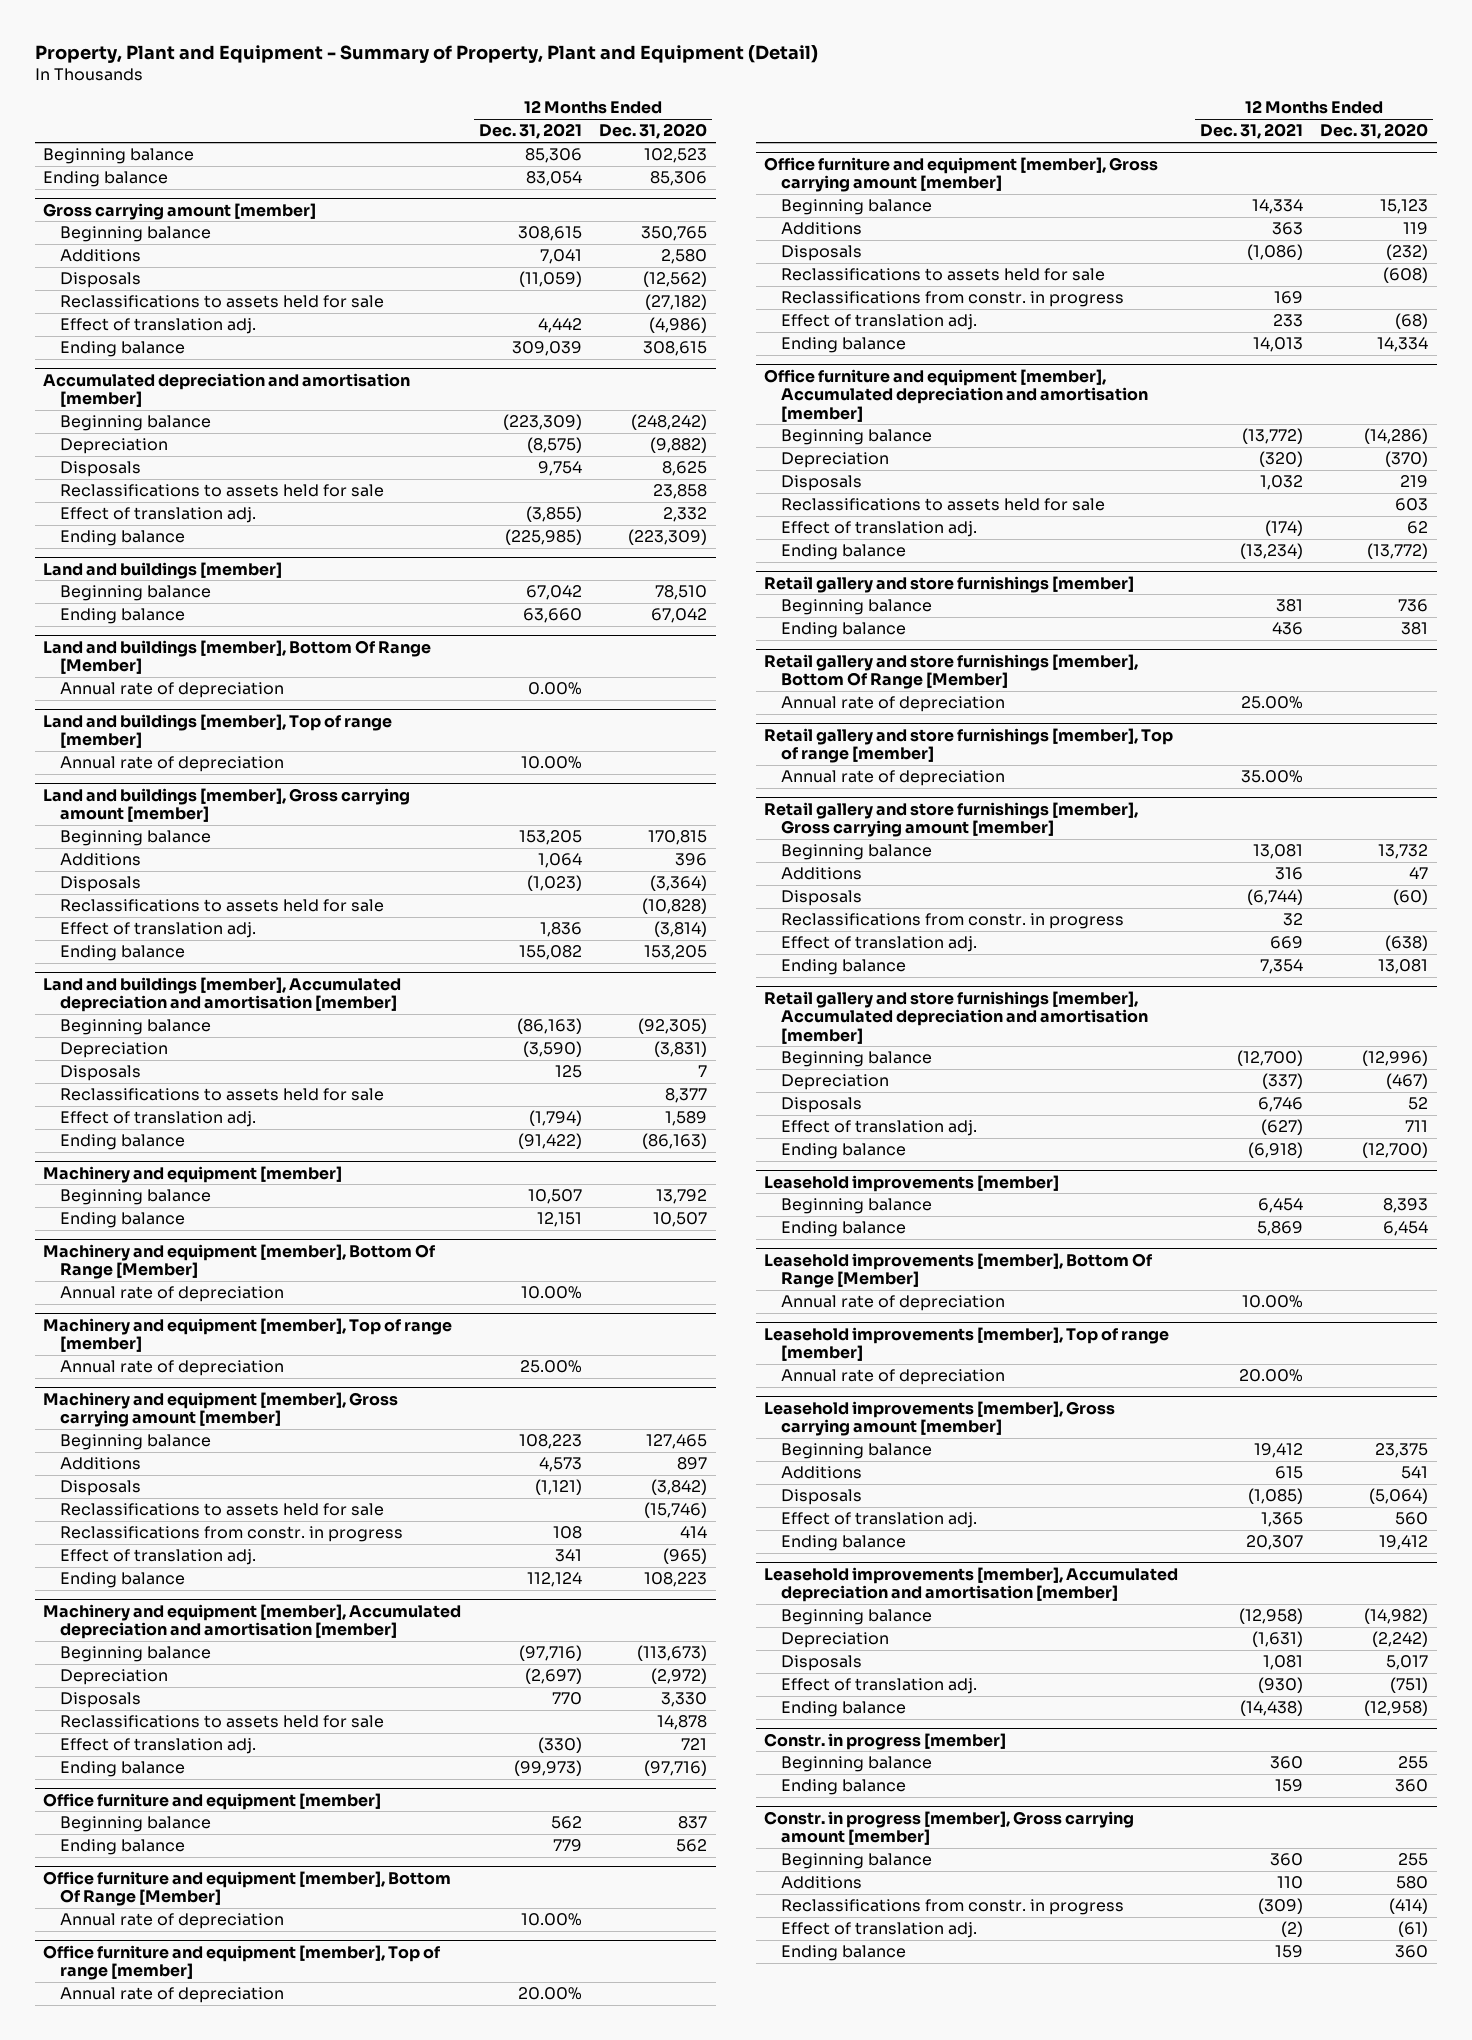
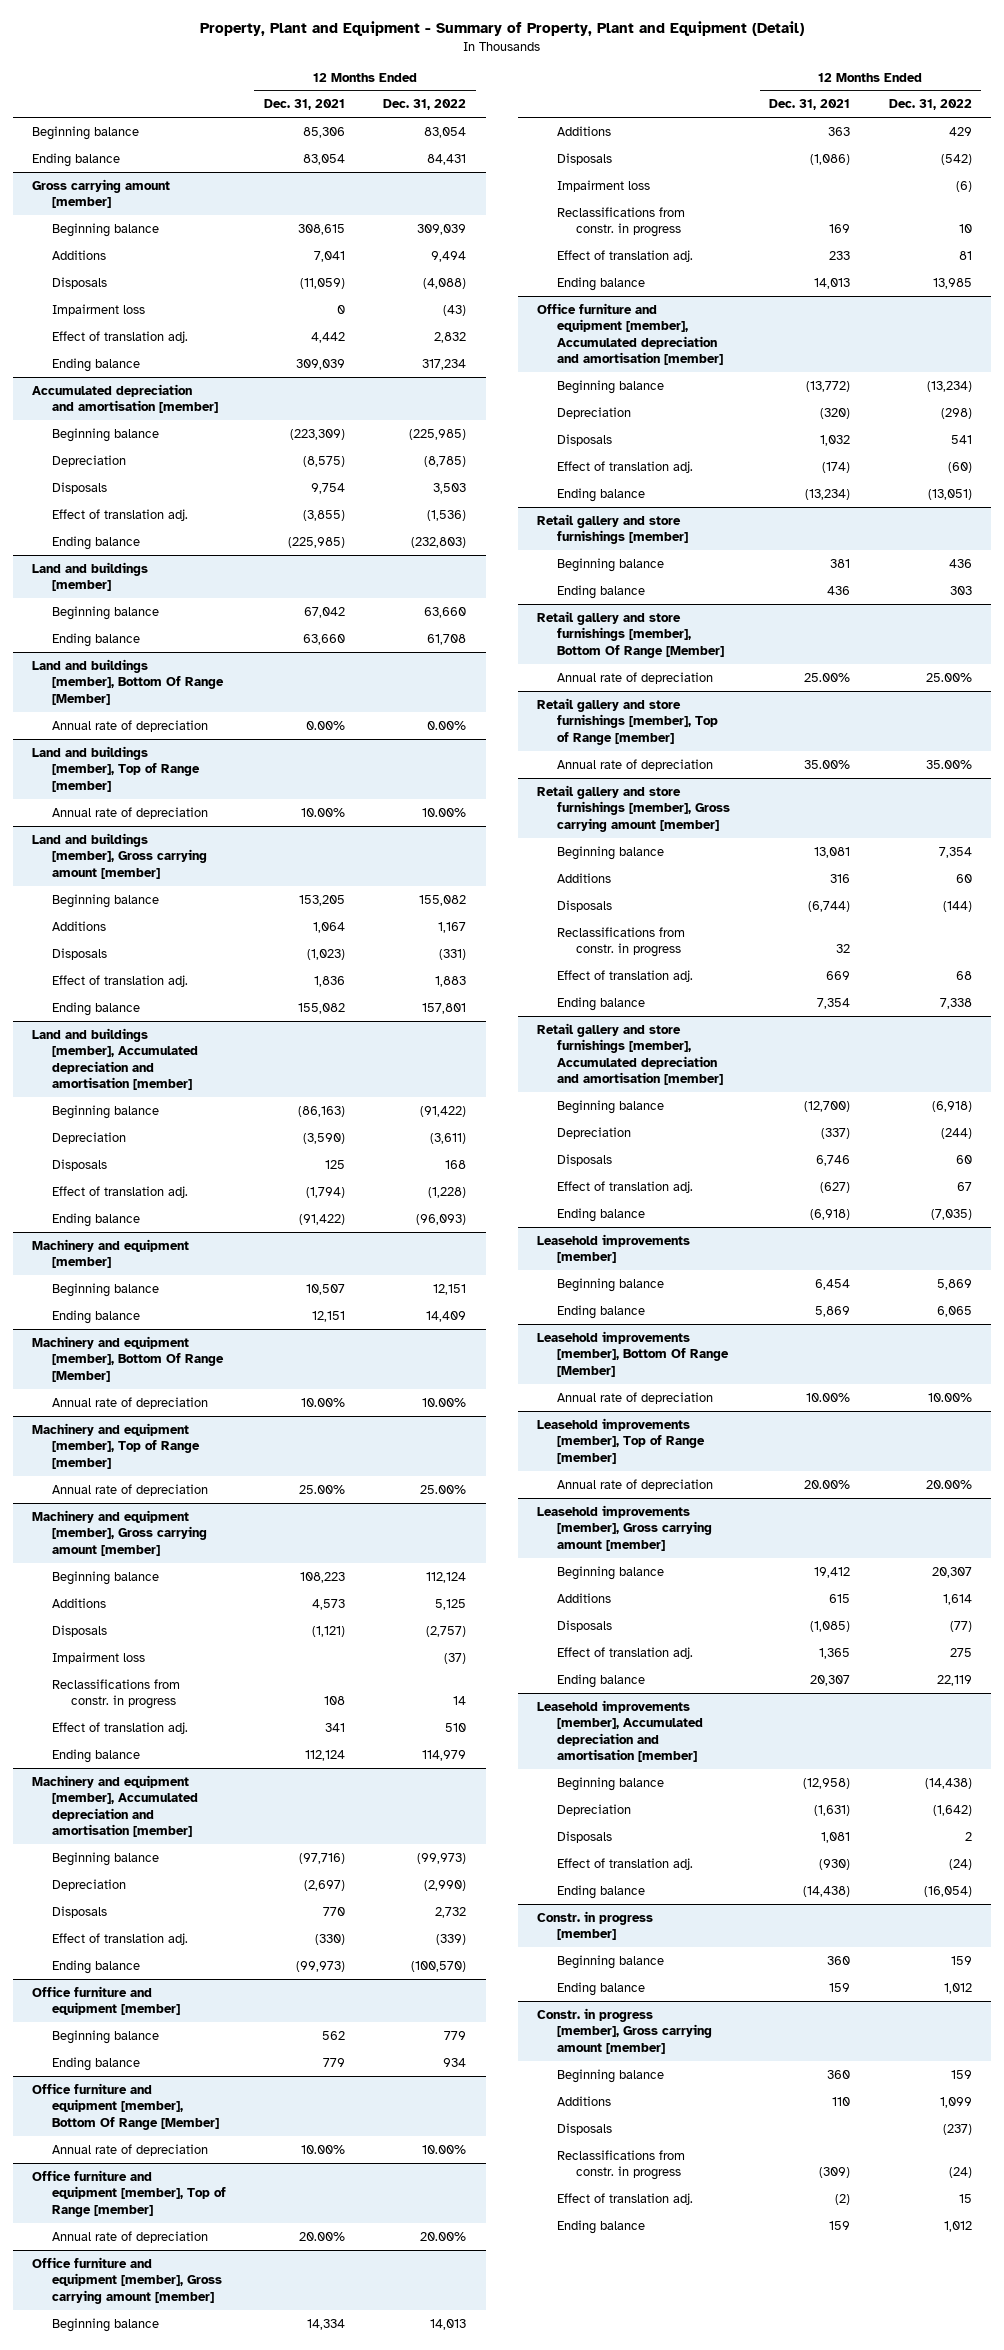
- | 12 Months Ended Dec. 31, 2021 | 12 Months Ended Dec. 31, 2020
+ | 12 Months Ended Dec. 31, 2021 | 12 Months Ended Dec. 31, 2022
@ Gross carrying amount [member]
- Reclassifications to assets held for sale | | (27,182)
+ Impairment loss | 0 | (43)
@ Accumulated depreciation and amortisation [member]
- Reclassifications to assets held for sale | | 23,858
- Land and buildings [member], Top of range [member]
+ Land and buildings [member], Top of Range [member]
@ Land and buildings [member], Gross carrying amount [member]
- Reclassifications to assets held for sale | | (10,828)
@ Land and buildings [member], Accumulated depreciation and amortisation [member]
- Reclassifications to assets held for sale | | 8,377
- Machinery and equipment [member], Top of range [member]
+ Machinery and equipment [member], Top of Range [member]
@ Machinery and equipment [member], Gross carrying amount [member]
- Reclassifications to assets held for sale | | (15,746)
+ Impairment loss | | (37)
@ Machinery and equipment [member], Accumulated depreciation and amortisation [member]
- Reclassifications to assets held for sale | | 14,878
- Office furniture and equipment [member], Top of range [member]
+ Office furniture and equipment [member], Top of Range [member]
@ Office furniture and equipment [member], Gross carrying amount [member]
- Reclassifications to assets held for sale | | (608)
+ Impairment loss | | (6)
@ Office furniture and equipment [member], Accumulated depreciation and amortisation [member]
- Reclassifications to assets held for sale | | 603
- Retail gallery and store furnishings [member], Top of range [member]
+ Retail gallery and store furnishings [member], Top of Range [member]
- Leasehold improvements [member], Top of range [member]
+ Leasehold improvements [member], Top of Range [member]
@ Constr. in progress [member], Gross carrying amount [member]
+ Disposals | | (237)

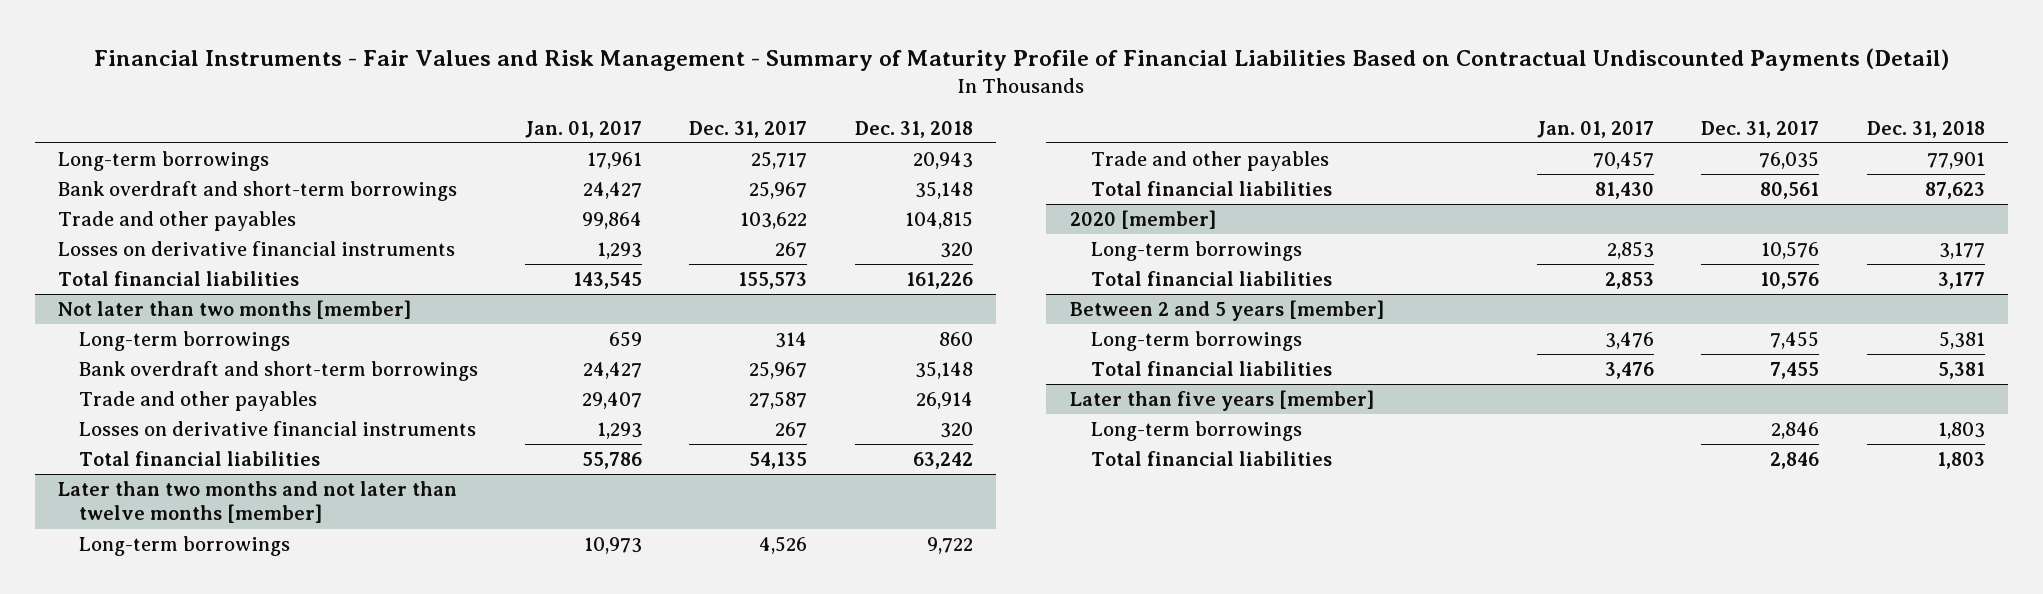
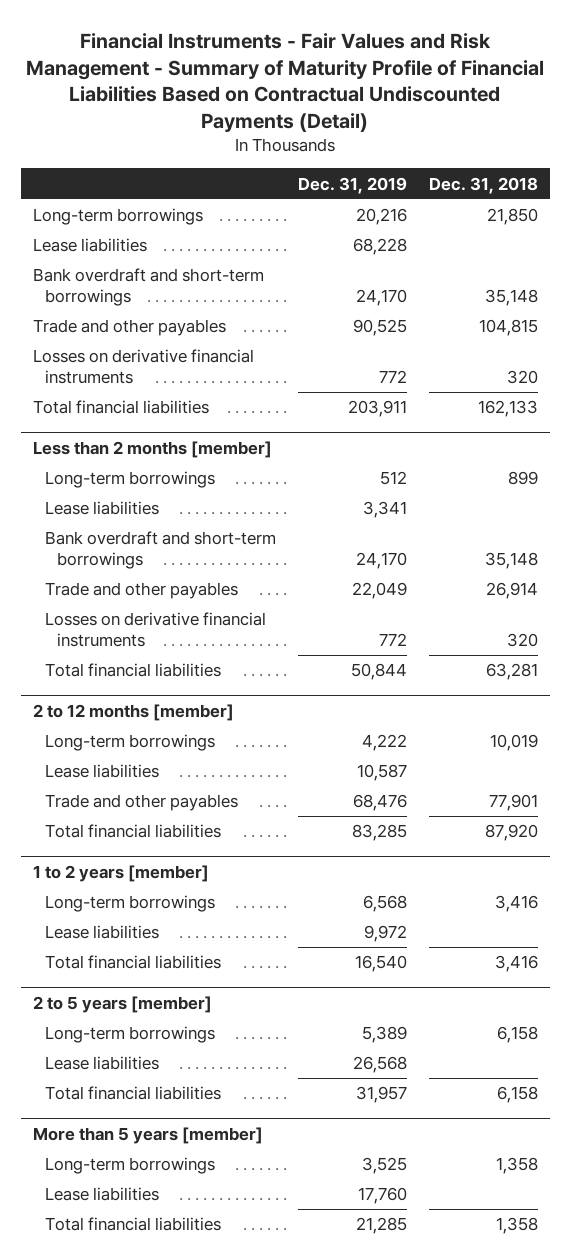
- | Jan. 01, 2017 | Dec. 31, 2017 | Dec. 31, 2018
+ | Dec. 31, 2019 | Dec. 31, 2018
- Long-term borrowings | 17,961 | 25,717 | 20,943
+ Long-term borrowings | 20,216 | 21,850
+ Lease liabilities | 68,228 |
- Total financial liabilities | 143,545 | 155,573 | 161,226
- Not later than two months [member]
- Long-term borrowings | 659 | 314 | 860
+ Total financial liabilities | 203,911 | 162,133
+ Less than 2 months [member]
+ Long-term borrowings | 512 | 899
+ Lease liabilities | 3,341 |
- Total financial liabilities | 55,786 | 54,135 | 63,242
- Later than two months and not later than twelve months [member]
- Long-term borrowings | 10,973 | 4,526 | 9,722
+ Total financial liabilities | 50,844 | 63,281
+ 2 to 12 months [member]
+ Long-term borrowings | 4,222 | 10,019
+ Lease liabilities | 10,587 |
- Total financial liabilities | 81,430 | 80,561 | 87,623
- 2020 [member]
- Long-term borrowings | 2,853 | 10,576 | 3,177
- Total financial liabilities | 2,853 | 10,576 | 3,177
- Between 2 and 5 years [member]
- Long-term borrowings | 3,476 | 7,455 | 5,381
- Total financial liabilities | 3,476 | 7,455 | 5,381
- Later than five years [member]
- Long-term borrowings | | 2,846 | 1,803
- Total financial liabilities | | 2,846 | 1,803
+ Total financial liabilities | 83,285 | 87,920
+ 1 to 2 years [member]
+ Long-term borrowings | 6,568 | 3,416
+ Lease liabilities | 9,972 |
+ Total financial liabilities | 16,540 | 3,416
+ 2 to 5 years [member]
+ Long-term borrowings | 5,389 | 6,158
+ Lease liabilities | 26,568 |
+ Total financial liabilities | 31,957 | 6,158
+ More than 5 years [member]
+ Long-term borrowings | 3,525 | 1,358
+ Lease liabilities | 17,760 |
+ Total financial liabilities | 21,285 | 1,358

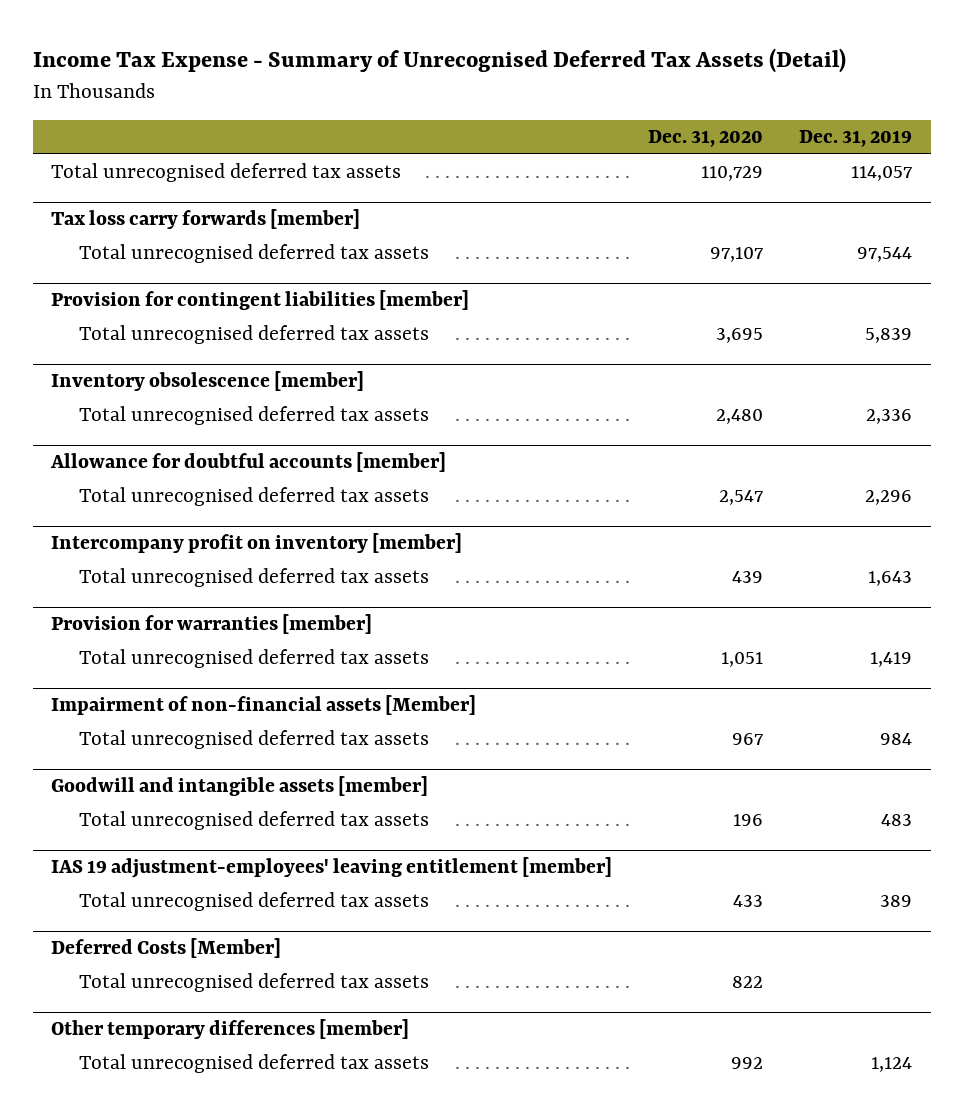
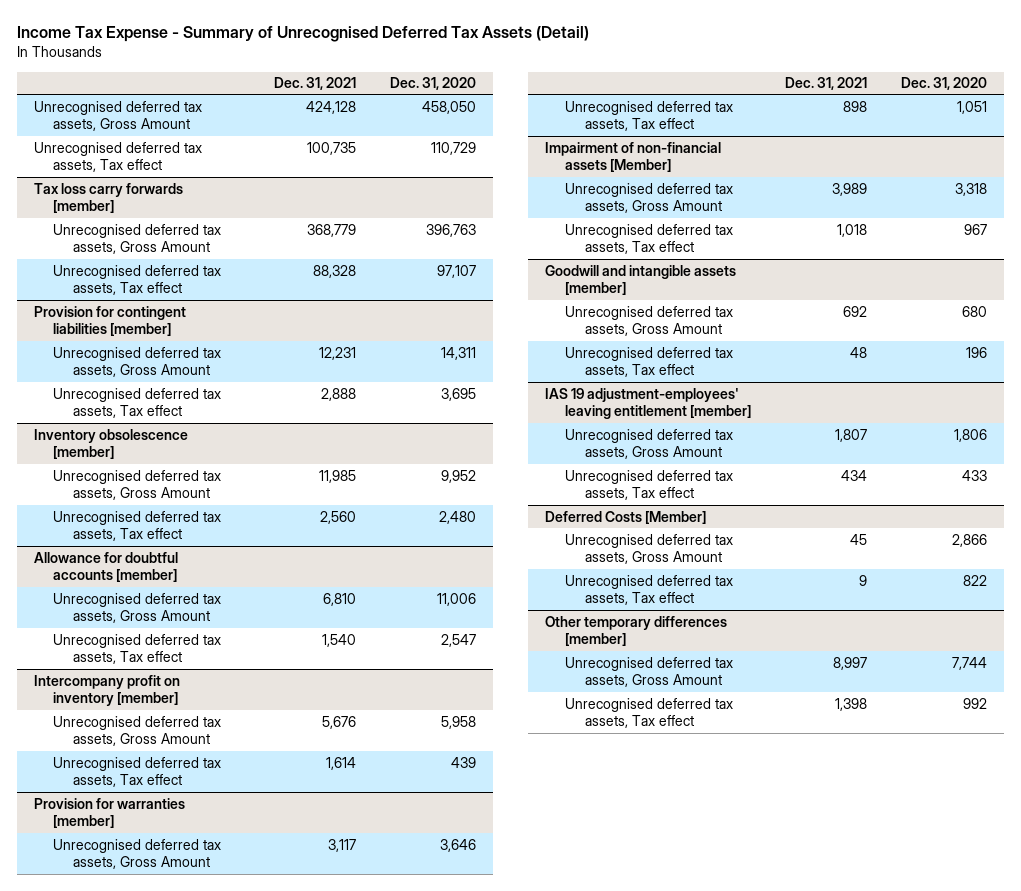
- | Dec. 31, 2020 | Dec. 31, 2019
+ | Dec. 31, 2021 | Dec. 31, 2020
- Total unrecognised deferred tax assets | 110,729 | 114,057
+ Unrecognised deferred tax assets, Gross Amount | 424,128 | 458,050
+ Unrecognised deferred tax assets, Tax effect | 100,735 | 110,729
@ Tax loss carry forwards [member]
- Total unrecognised deferred tax assets | 97,107 | 97,544
+ Unrecognised deferred tax assets, Gross Amount | 368,779 | 396,763
+ Unrecognised deferred tax assets, Tax effect | 88,328 | 97,107
@ Provision for contingent liabilities [member]
- Total unrecognised deferred tax assets | 3,695 | 5,839
+ Unrecognised deferred tax assets, Gross Amount | 12,231 | 14,311
+ Unrecognised deferred tax assets, Tax effect | 2,888 | 3,695
@ Inventory obsolescence [member]
- Total unrecognised deferred tax assets | 2,480 | 2,336
+ Unrecognised deferred tax assets, Gross Amount | 11,985 | 9,952
+ Unrecognised deferred tax assets, Tax effect | 2,560 | 2,480
@ Allowance for doubtful accounts [member]
- Total unrecognised deferred tax assets | 2,547 | 2,296
+ Unrecognised deferred tax assets, Gross Amount | 6,810 | 11,006
+ Unrecognised deferred tax assets, Tax effect | 1,540 | 2,547
@ Intercompany profit on inventory [member]
- Total unrecognised deferred tax assets | 439 | 1,643
+ Unrecognised deferred tax assets, Gross Amount | 5,676 | 5,958
+ Unrecognised deferred tax assets, Tax effect | 1,614 | 439
@ Provision for warranties [member]
- Total unrecognised deferred tax assets | 1,051 | 1,419
+ Unrecognised deferred tax assets, Gross Amount | 3,117 | 3,646
+ Unrecognised deferred tax assets, Tax effect | 898 | 1,051
@ Impairment of non-financial assets [Member]
- Total unrecognised deferred tax assets | 967 | 984
+ Unrecognised deferred tax assets, Gross Amount | 3,989 | 3,318
+ Unrecognised deferred tax assets, Tax effect | 1,018 | 967
@ Goodwill and intangible assets [member]
- Total unrecognised deferred tax assets | 196 | 483
+ Unrecognised deferred tax assets, Gross Amount | 692 | 680
+ Unrecognised deferred tax assets, Tax effect | 48 | 196
@ IAS 19 adjustment-employees' leaving entitlement [member]
- Total unrecognised deferred tax assets | 433 | 389
+ Unrecognised deferred tax assets, Gross Amount | 1,807 | 1,806
+ Unrecognised deferred tax assets, Tax effect | 434 | 433
@ Deferred Costs [Member]
- Total unrecognised deferred tax assets | 822 |
+ Unrecognised deferred tax assets, Gross Amount | 45 | 2,866
+ Unrecognised deferred tax assets, Tax effect | 9 | 822
@ Other temporary differences [member]
- Total unrecognised deferred tax assets | 992 | 1,124
+ Unrecognised deferred tax assets, Gross Amount | 8,997 | 7,744
+ Unrecognised deferred tax assets, Tax effect | 1,398 | 992

